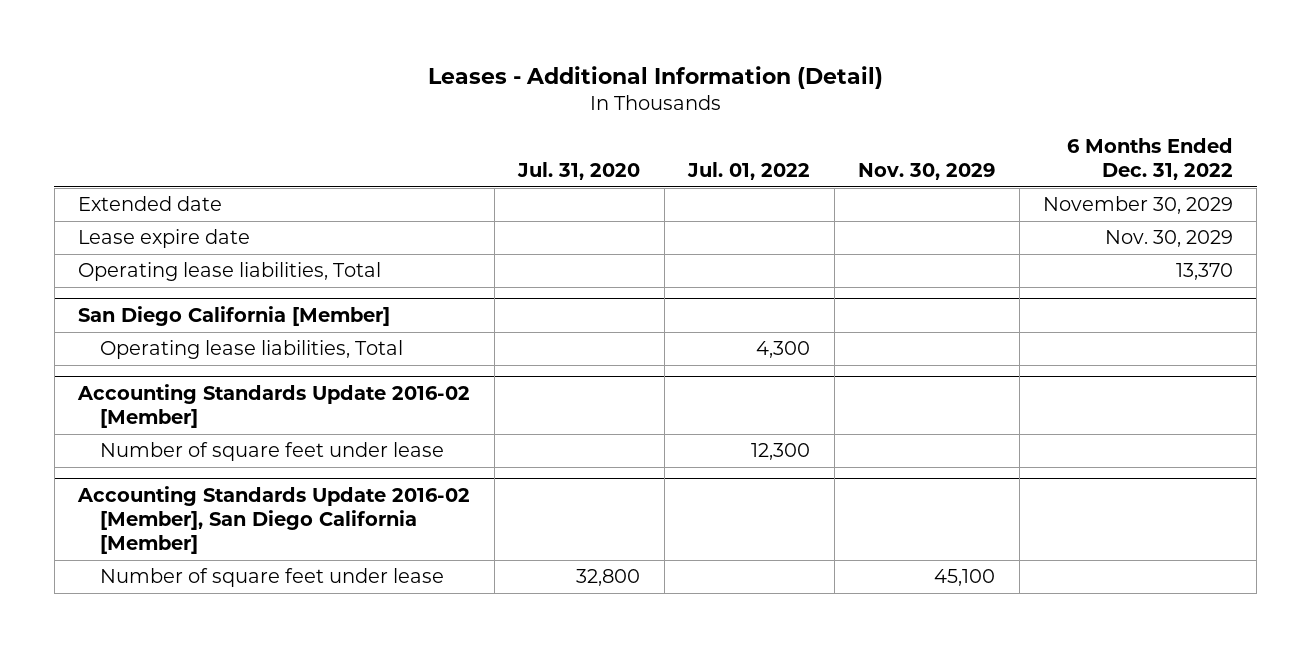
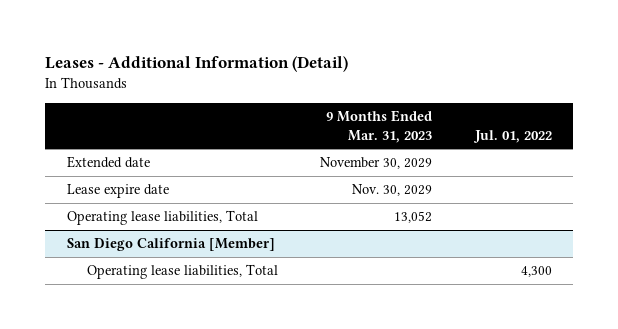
- | Jul. 31, 2020 | Jul. 01, 2022 | Nov. 30, 2029 | 6 Months Ended Dec. 31, 2022
+ | 9 Months Ended Mar. 31, 2023 | Jul. 01, 2022
- Accounting Standards Update 2016-02 [Member]
- Number of square feet under lease | | 12,300 | |
- Accounting Standards Update 2016-02 [Member], San Diego California [Member]
- Number of square feet under lease | 32,800 | | 45,100 |

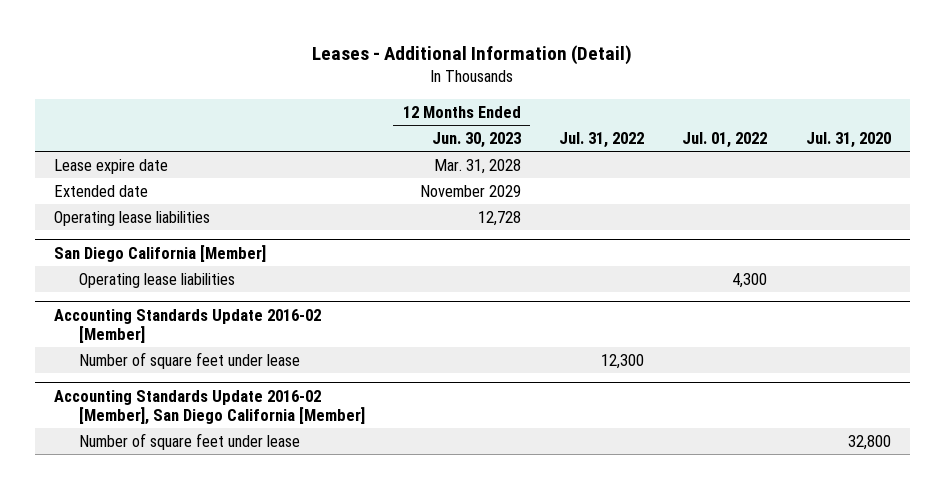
- | 9 Months Ended Mar. 31, 2023 | Jul. 01, 2022
+ | 12 Months Ended Jun. 30, 2023 | Jul. 31, 2022 | Jul. 01, 2022 | Jul. 31, 2020
- Operating lease liabilities, Total | 13,052 |
moved down: Extended date | November 2029 | | |
+ Operating lease liabilities | 12,728 | | |
@ San Diego California [Member]
- Operating lease liabilities, Total | | 4,300
+ Operating lease liabilities | | | 4,300 |
+ Accounting Standards Update 2016-02 [Member]
+ Number of square feet under lease | | 12,300 | |
+ Accounting Standards Update 2016-02 [Member], San Diego California [Member]
+ Number of square feet under lease | | | | 32,800

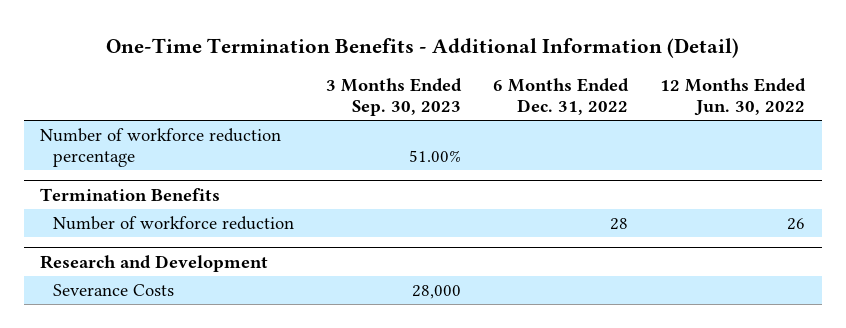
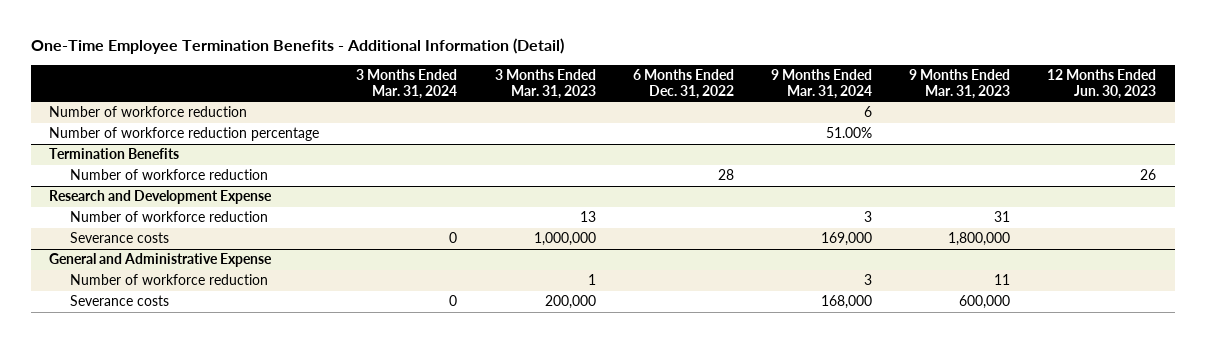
- One-Time Termination Benefits - Additional Information (Detail)
+ One-Time Employee Termination Benefits - Additional Information (Detail)
- | 3 Months Ended Sep. 30, 2023 | 6 Months Ended Dec. 31, 2022 | 12 Months Ended Jun. 30, 2022
+ | 3 Months Ended Mar. 31, 2024 | 3 Months Ended Mar. 31, 2023 | 6 Months Ended Dec. 31, 2022 | 9 Months Ended Mar. 31, 2024 | 9 Months Ended Mar. 31, 2023 | 12 Months Ended Jun. 30, 2023
+ Number of workforce reduction | | | | 6 | |
- Research and Development
- Severance Costs | 28,000 | |
+ Research and Development Expense
+ Number of workforce reduction | | 13 | | 3 | 31 |
+ Severance costs | 0 | 1,000,000 | | 169,000 | 1,800,000 |
+ General and Administrative Expense
+ Number of workforce reduction | | 1 | | 3 | 11 |
+ Severance costs | 0 | 200,000 | | 168,000 | 600,000 |

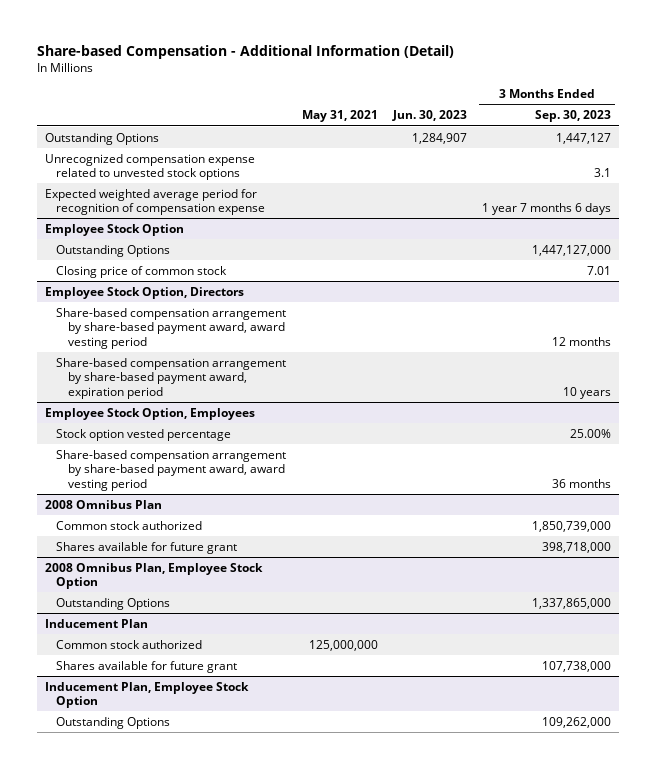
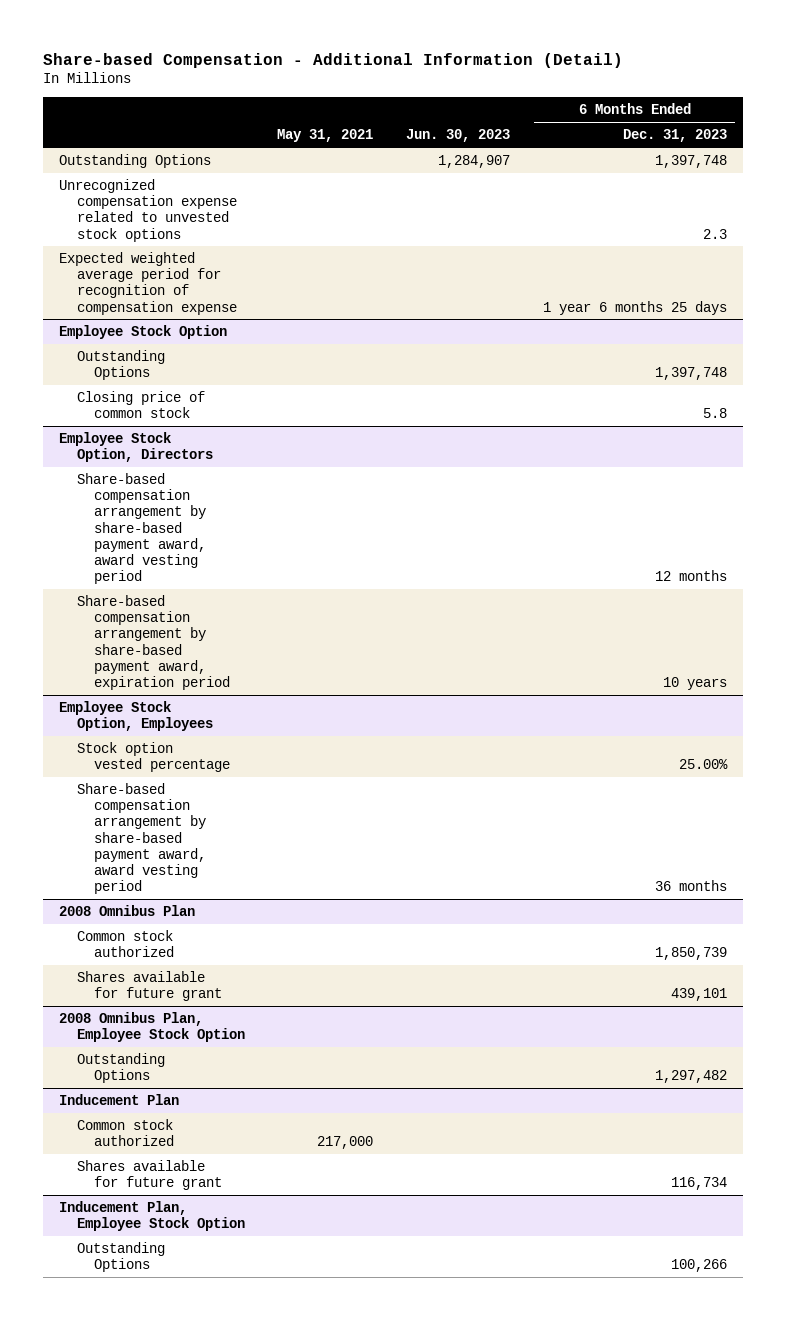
- | May 31, 2021 | Jun. 30, 2023 | 3 Months Ended Sep. 30, 2023
+ | May 31, 2021 | Jun. 30, 2023 | 6 Months Ended Dec. 31, 2023
@ Inducement Plan
- Common stock authorized | 125,000,000 | |
+ Common stock authorized | 217,000 | |

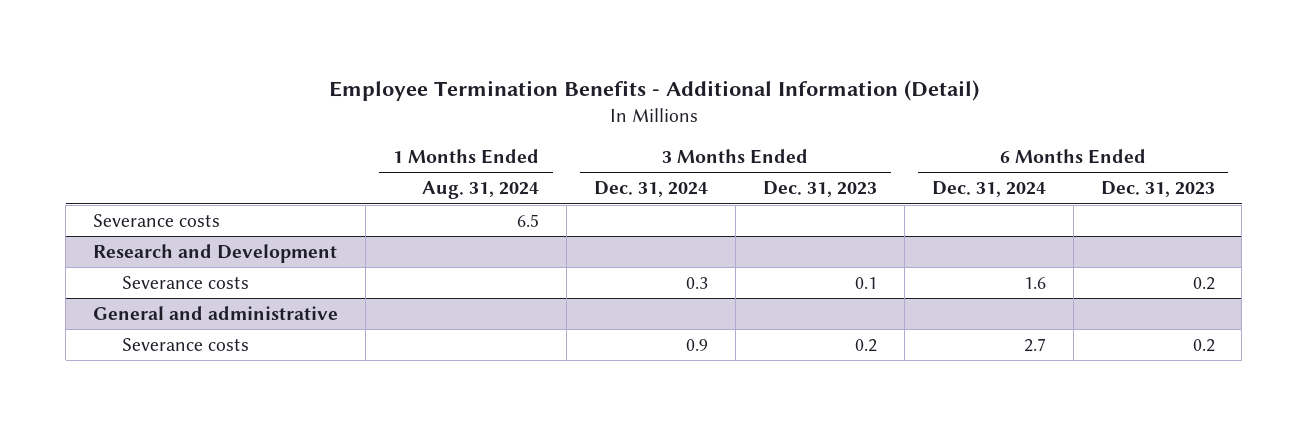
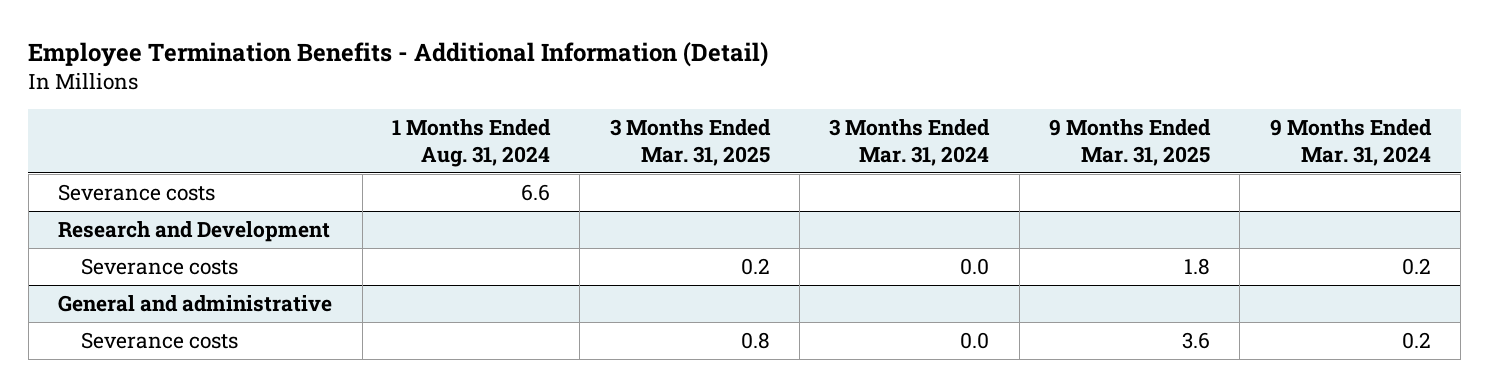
- | 1 Months Ended Aug. 31, 2024 | 3 Months Ended Dec. 31, 2024 | 3 Months Ended Dec. 31, 2023 | 6 Months Ended Dec. 31, 2024 | 6 Months Ended Dec. 31, 2023
+ | 1 Months Ended Aug. 31, 2024 | 3 Months Ended Mar. 31, 2025 | 3 Months Ended Mar. 31, 2024 | 9 Months Ended Mar. 31, 2025 | 9 Months Ended Mar. 31, 2024
- Severance costs | 6.5 | | | |
+ Severance costs | 6.6 | | | |

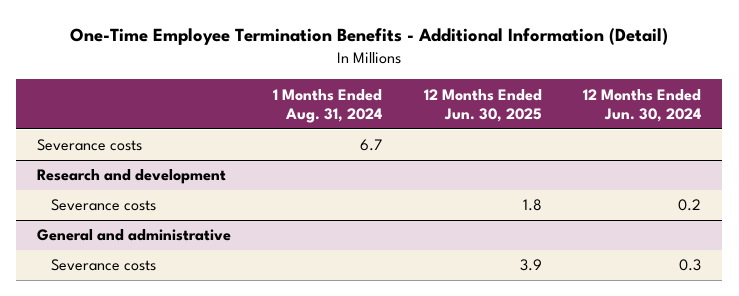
- Employee Termination Benefits - Additional Information (Detail)
+ One-Time Employee Termination Benefits - Additional Information (Detail)
- | 1 Months Ended Aug. 31, 2024 | 3 Months Ended Mar. 31, 2025 | 3 Months Ended Mar. 31, 2024 | 9 Months Ended Mar. 31, 2025 | 9 Months Ended Mar. 31, 2024
+ | 1 Months Ended Aug. 31, 2024 | 12 Months Ended Jun. 30, 2025 | 12 Months Ended Jun. 30, 2024
- Severance costs | 6.6 | | | |
- Research and Development
+ Severance costs | 6.7 | |
+ Research and development

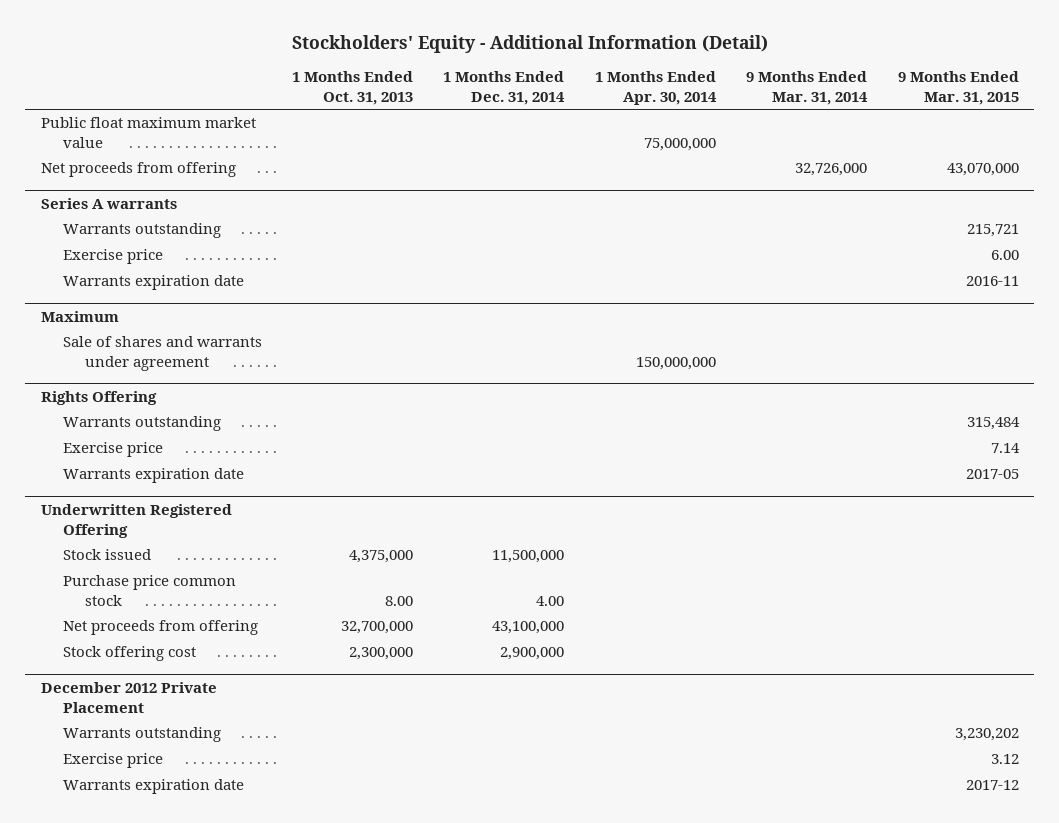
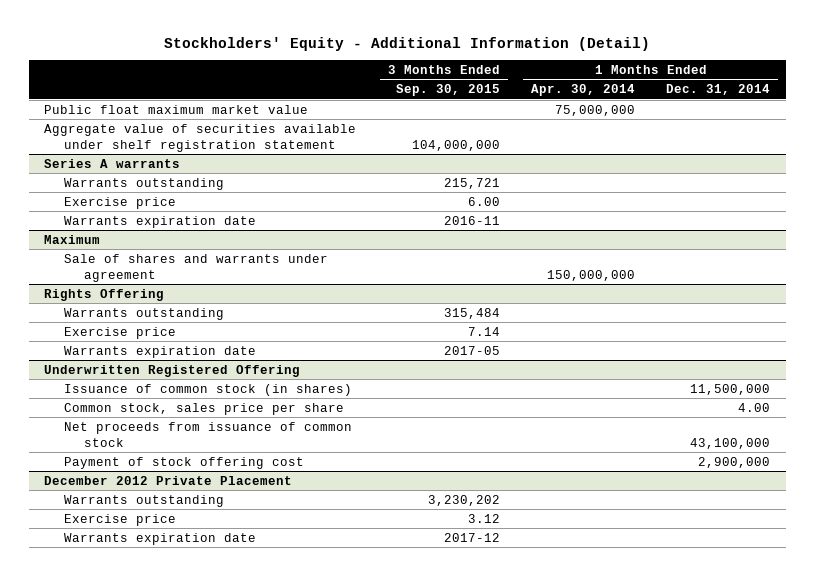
- | 1 Months Ended Oct. 31, 2013 | 1 Months Ended Dec. 31, 2014 | 1 Months Ended Apr. 30, 2014 | 9 Months Ended Mar. 31, 2014 | 9 Months Ended Mar. 31, 2015
+ | 3 Months Ended Sep. 30, 2015 | 1 Months Ended Apr. 30, 2014 | 1 Months Ended Dec. 31, 2014
- Net proceeds from offering | | | | 32,726,000 | 43,070,000
+ Aggregate value of securities available under shelf registration statement | 104,000,000 | |
@ Underwritten Registered Offering
- Stock issued | 4,375,000 | 11,500,000 | | |
- Purchase price common stock | 8.00 | 4.00 | | |
- Net proceeds from offering | 32,700,000 | 43,100,000 | | |
- Stock offering cost | 2,300,000 | 2,900,000 | | |
+ Issuance of common stock (in shares) | | | 11,500,000
+ Common stock, sales price per share | | | 4.00
+ Net proceeds from issuance of common stock | | | 43,100,000
+ Payment of stock offering cost | | | 2,900,000

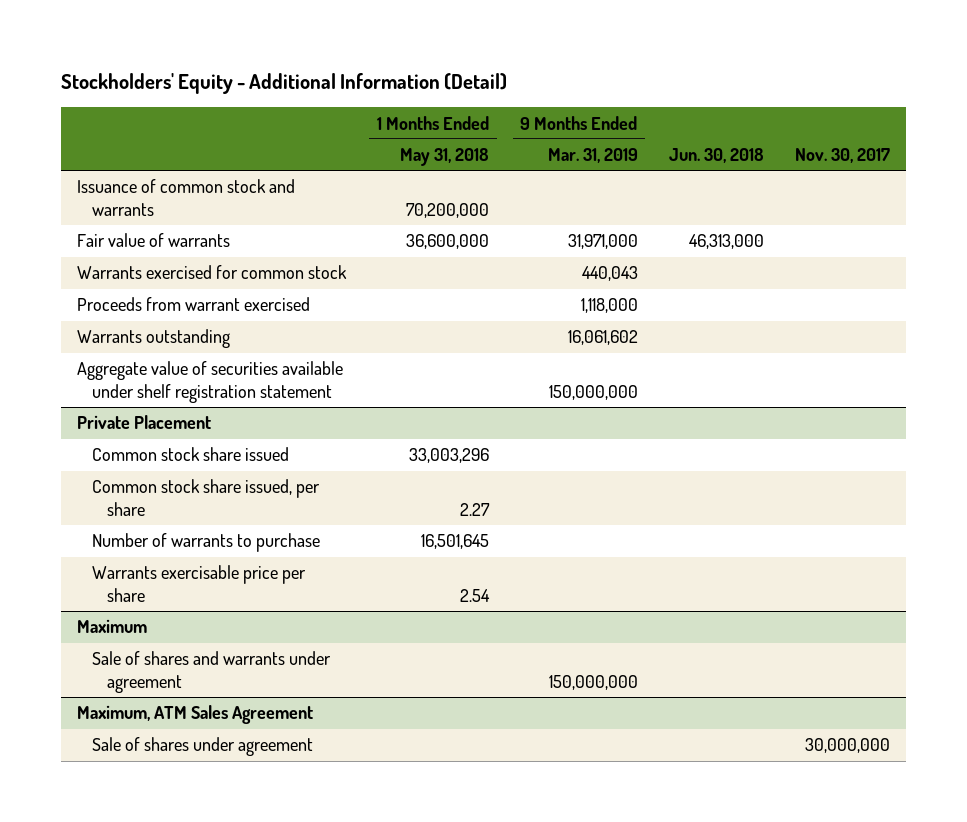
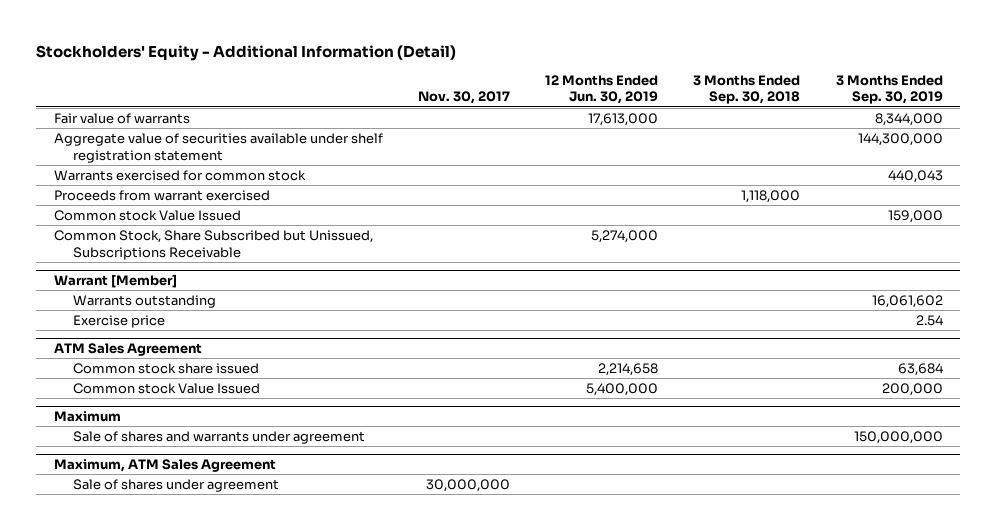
- | 1 Months Ended May 31, 2018 | 9 Months Ended Mar. 31, 2019 | Jun. 30, 2018 | Nov. 30, 2017
+ | Nov. 30, 2017 | 12 Months Ended Jun. 30, 2019 | 3 Months Ended Sep. 30, 2018 | 3 Months Ended Sep. 30, 2019
- Issuance of common stock and warrants | 70,200,000 | | |
moved up: Aggregate value of securities available under shelf registration statement | | | | 144,300,000
- Warrants outstanding | | 16,061,602 | |
- Private Placement
- Common stock share issued | 33,003,296 | | |
- Common stock share issued, per share | 2.27 | | |
- Number of warrants to purchase | 16,501,645 | | |
- Warrants exercisable price per share | 2.54 | | |
+ Common stock Value Issued | | | | 159,000
+ Common Stock, Share Subscribed but Unissued, Subscriptions Receivable | | 5,274,000 | |
+ Warrant [Member]
+ Warrants outstanding | | | | 16,061,602
+ Exercise price | | | | 2.54
+ ATM Sales Agreement
+ Common stock share issued | | 2,214,658 | | 63,684
+ Common stock Value Issued | | 5,400,000 | | 200,000

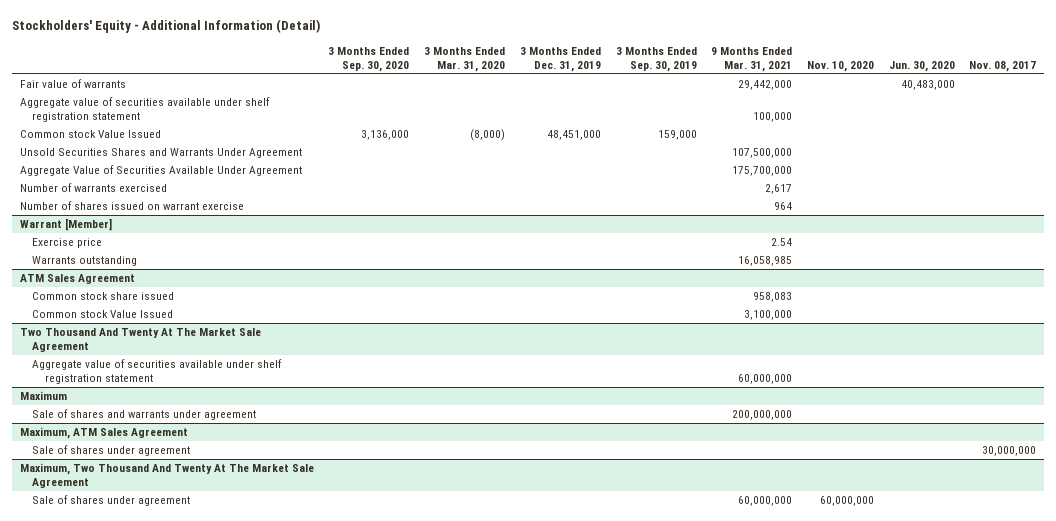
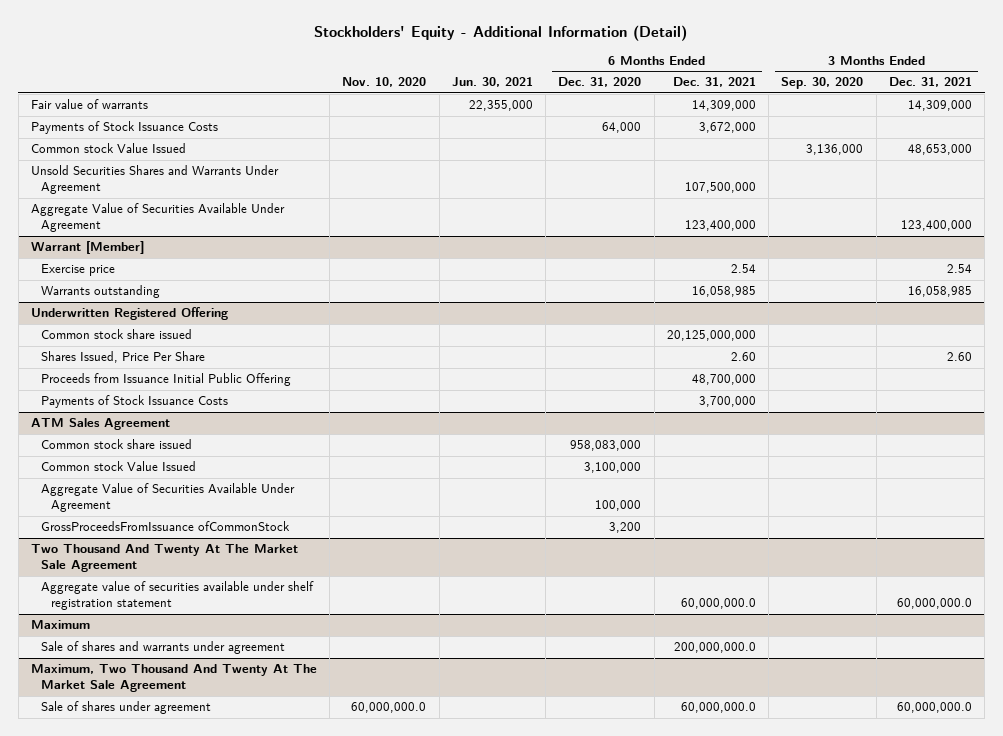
- | 3 Months Ended Sep. 30, 2020 | 3 Months Ended Mar. 31, 2020 | 3 Months Ended Dec. 31, 2019 | 3 Months Ended Sep. 30, 2019 | 9 Months Ended Mar. 31, 2021 | Nov. 10, 2020 | Jun. 30, 2020 | Nov. 08, 2017
+ | Nov. 10, 2020 | Jun. 30, 2021 | 6 Months Ended Dec. 31, 2020 | 6 Months Ended Dec. 31, 2021 | 3 Months Ended Sep. 30, 2020 | 3 Months Ended Dec. 31, 2021
- Aggregate value of securities available under shelf registration statement | | | | | 100,000 | | |
+ Payments of Stock Issuance Costs | | | 64,000 | 3,672,000 | |
- Number of warrants exercised | | | | | 2,617 | | |
- Number of shares issued on warrant exercise | | | | | 964 | | |
+ Underwritten Registered Offering
+ Common stock share issued | | | | 20,125,000,000 | |
+ Shares Issued, Price Per Share | | | | 2.60 | | 2.60
+ Proceeds from Issuance Initial Public Offering | | | | 48,700,000 | |
+ Payments of Stock Issuance Costs | | | | 3,700,000 | |
@ ATM Sales Agreement
+ Aggregate Value of Securities Available Under Agreement | | | 100,000 | | |
+ GrossProceedsFromIssuance ofCommonStock | | | 3,200 | | |
- Maximum, ATM Sales Agreement
- Sale of shares under agreement | | | | | | | | 30,000,000
@ Maximum, Two Thousand And Twenty At The Market Sale Agreement
- Sale of shares under agreement | | | | | 60,000,000 | 60,000,000 | |
+ Sale of shares under agreement | 60,000,000.0 | | | 60,000,000.0 | | 60,000,000.0

